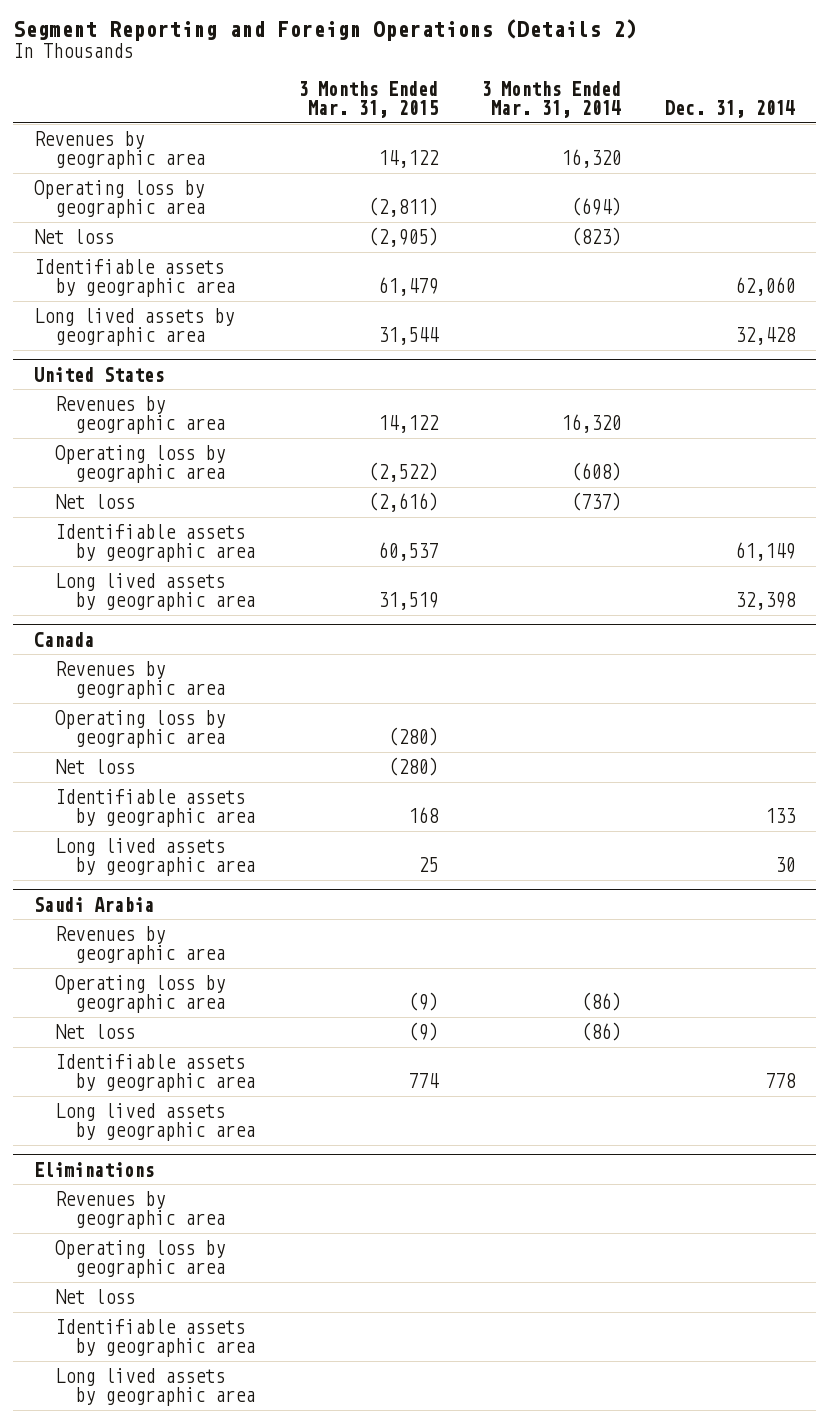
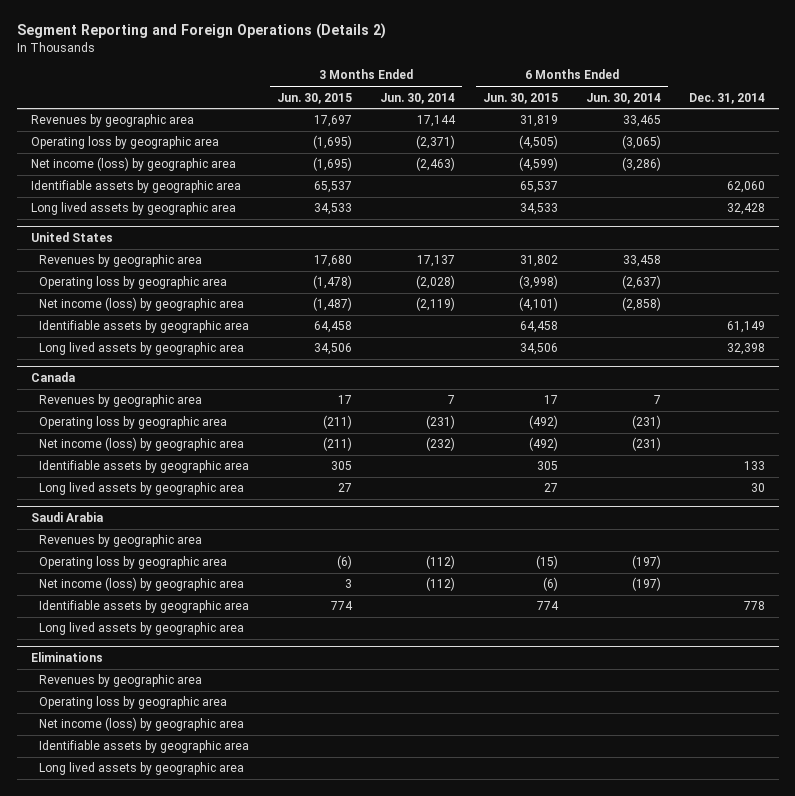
- | 3 Months Ended Mar. 31, 2015 | 3 Months Ended Mar. 31, 2014 | Dec. 31, 2014
+ | 3 Months Ended Jun. 30, 2015 | 3 Months Ended Jun. 30, 2014 | 6 Months Ended Jun. 30, 2015 | 6 Months Ended Jun. 30, 2014 | Dec. 31, 2014
- Net loss | (2,905) | (823) |
+ Net income (loss) by geographic area | (1,695) | (2,463) | (4,599) | (3,286) |
@ United States
- Net loss | (2,616) | (737) |
+ Net income (loss) by geographic area | (1,487) | (2,119) | (4,101) | (2,858) |
@ Canada
- Net loss | (280) | |
+ Net income (loss) by geographic area | (211) | (232) | (492) | (231) |
@ Saudi Arabia
- Net loss | (9) | (86) |
+ Net income (loss) by geographic area | 3 | (112) | (6) | (197) |
@ Eliminations
- Net loss
+ Net income (loss) by geographic area

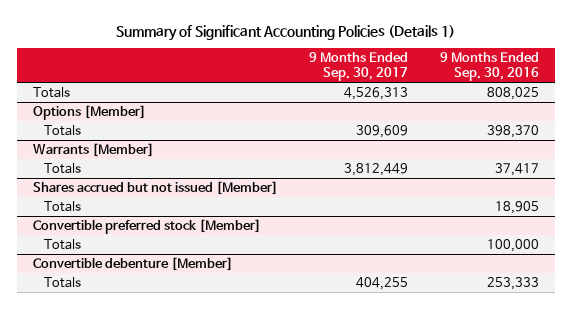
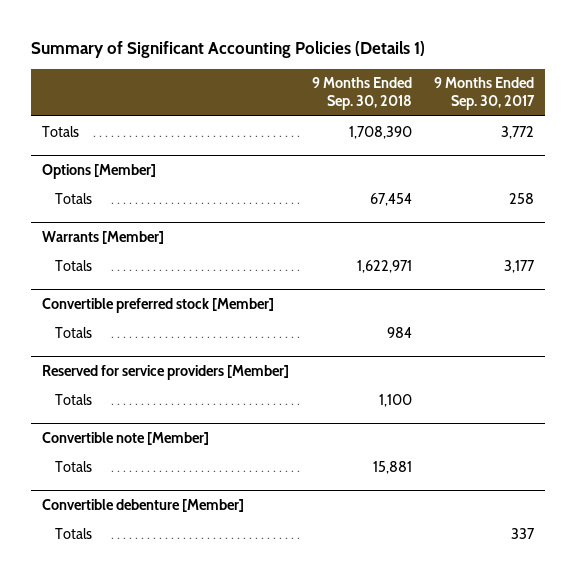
- | 9 Months Ended Sep. 30, 2017 | 9 Months Ended Sep. 30, 2016
+ | 9 Months Ended Sep. 30, 2018 | 9 Months Ended Sep. 30, 2017
- Totals | 4,526,313 | 808,025
+ Totals | 1,708,390 | 3,772
@ Options [Member]
- Totals | 309,609 | 398,370
+ Totals | 67,454 | 258
@ Warrants [Member]
- Totals | 3,812,449 | 37,417
- Shares accrued but not issued [Member]
- Totals | | 18,905
@ Warrants [Member]
+ Totals | 1,622,971 | 3,177
+ Reserved for service providers [Member]
+ Totals | 1,100 |
+ Convertible note [Member]
+ Totals | 15,881 |
@ Convertible debenture [Member]
- Totals | 404,255 | 253,333
+ Totals | | 337

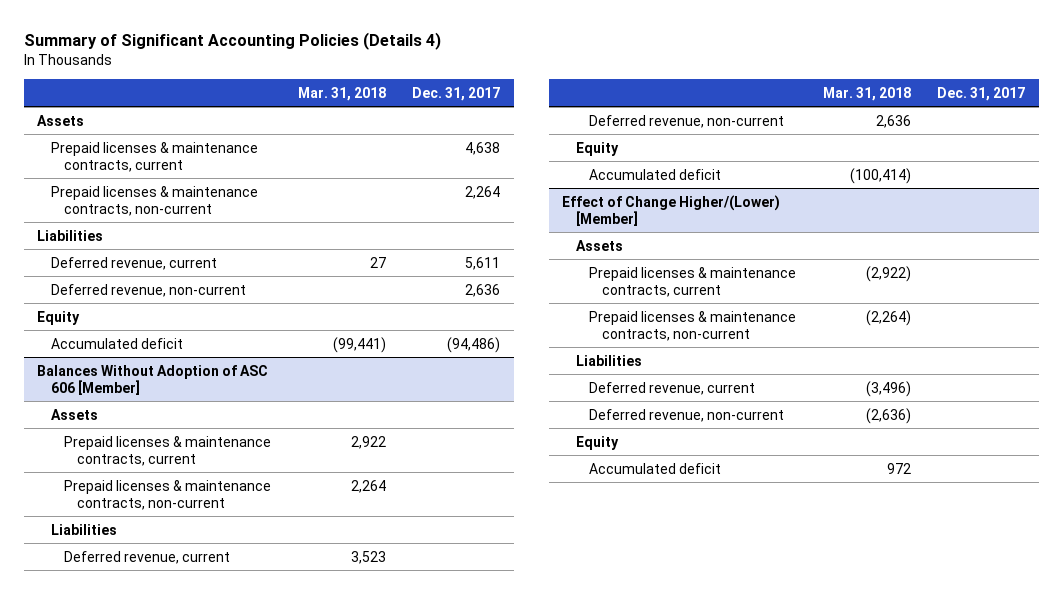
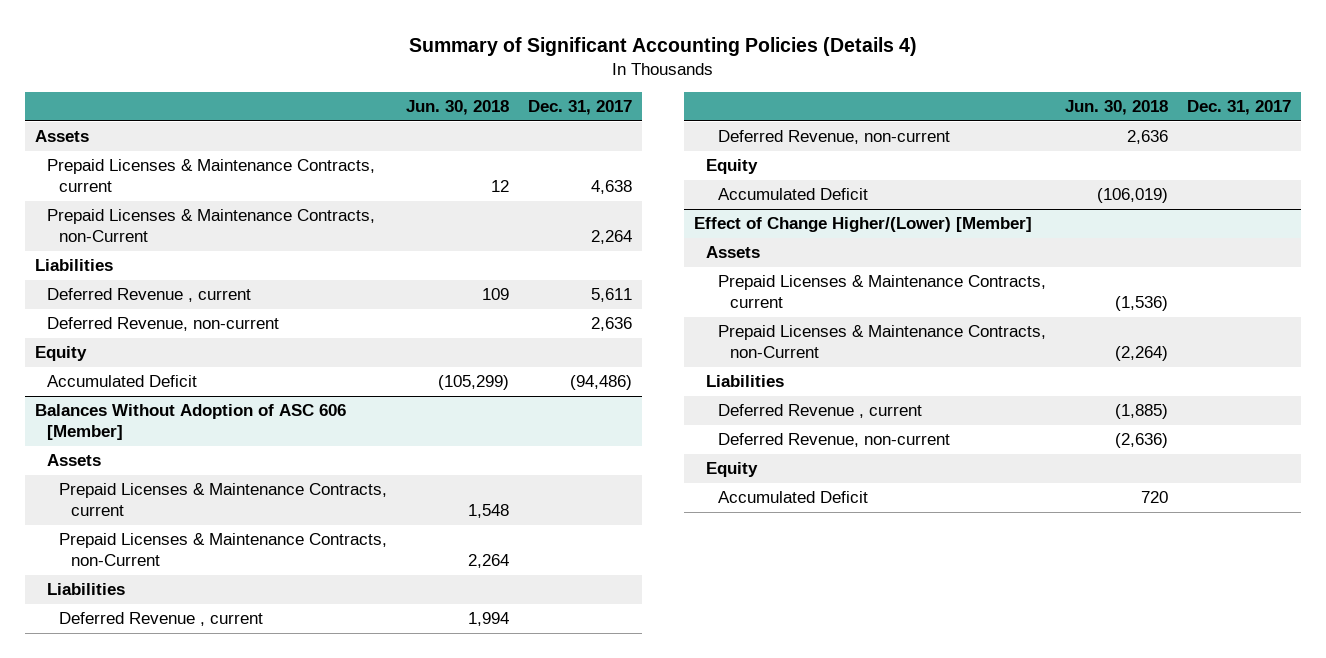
- | Mar. 31, 2018 | Dec. 31, 2017
+ | Jun. 30, 2018 | Dec. 31, 2017
- Prepaid licenses & maintenance contracts, current | | 4,638
- Prepaid licenses & maintenance contracts, non-current | | 2,264
+ Prepaid Licenses & Maintenance Contracts, current | 12 | 4,638
+ Prepaid Licenses & Maintenance Contracts, non-Current | | 2,264
- Deferred revenue, current | 27 | 5,611
- Deferred revenue, non-current | | 2,636
+ Deferred Revenue , current | 109 | 5,611
+ Deferred Revenue, non-current | | 2,636
- Accumulated deficit | (99,441) | (94,486)
+ Accumulated Deficit | (105,299) | (94,486)
@ Balances Without Adoption of ASC 606 [Member]
- Prepaid licenses & maintenance contracts, current | 2,922 |
- Prepaid licenses & maintenance contracts, non-current | 2,264 |
+ Prepaid Licenses & Maintenance Contracts, current | 1,548 |
+ Prepaid Licenses & Maintenance Contracts, non-Current | 2,264 |
- Deferred revenue, current | 3,523 |
- Deferred revenue, non-current | 2,636 |
+ Deferred Revenue , current | 1,994 |
+ Deferred Revenue, non-current | 2,636 |
- Accumulated deficit | (100,414) |
+ Accumulated Deficit | (106,019) |
@ Effect of Change Higher/(Lower) [Member]
- Prepaid licenses & maintenance contracts, current | (2,922) |
- Prepaid licenses & maintenance contracts, non-current | (2,264) |
+ Prepaid Licenses & Maintenance Contracts, current | (1,536) |
+ Prepaid Licenses & Maintenance Contracts, non-Current | (2,264) |
- Deferred revenue, current | (3,496) |
- Deferred revenue, non-current | (2,636) |
+ Deferred Revenue , current | (1,885) |
+ Deferred Revenue, non-current | (2,636) |
- Accumulated deficit | 972 |
+ Accumulated Deficit | 720 |

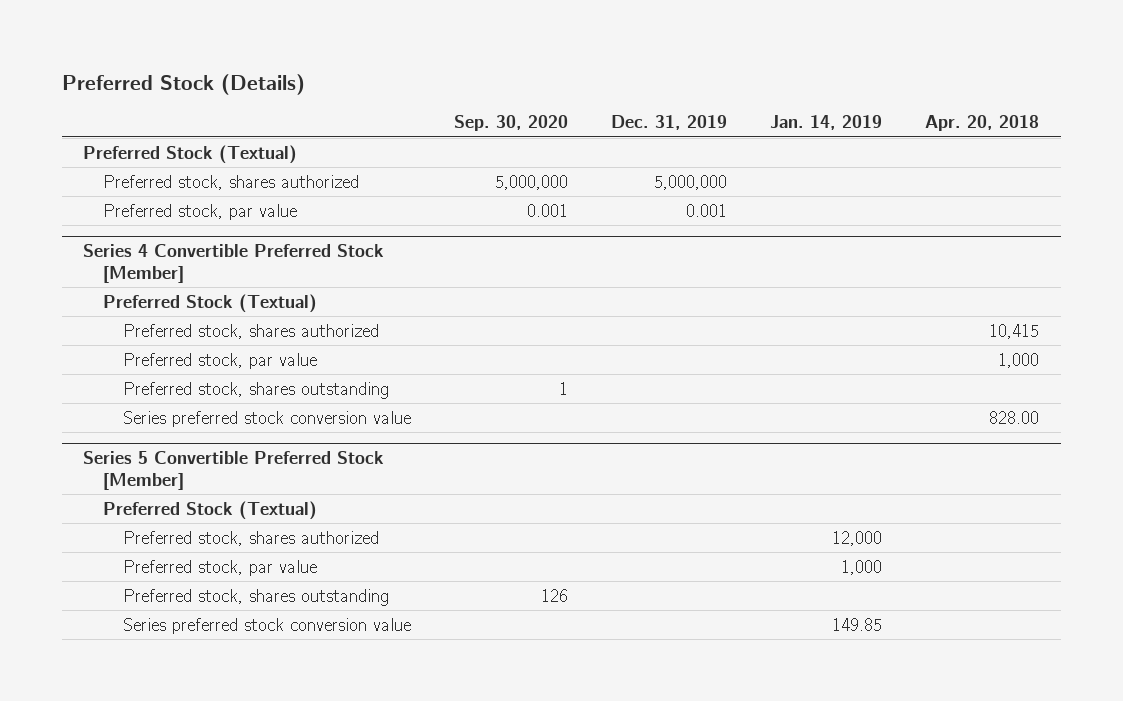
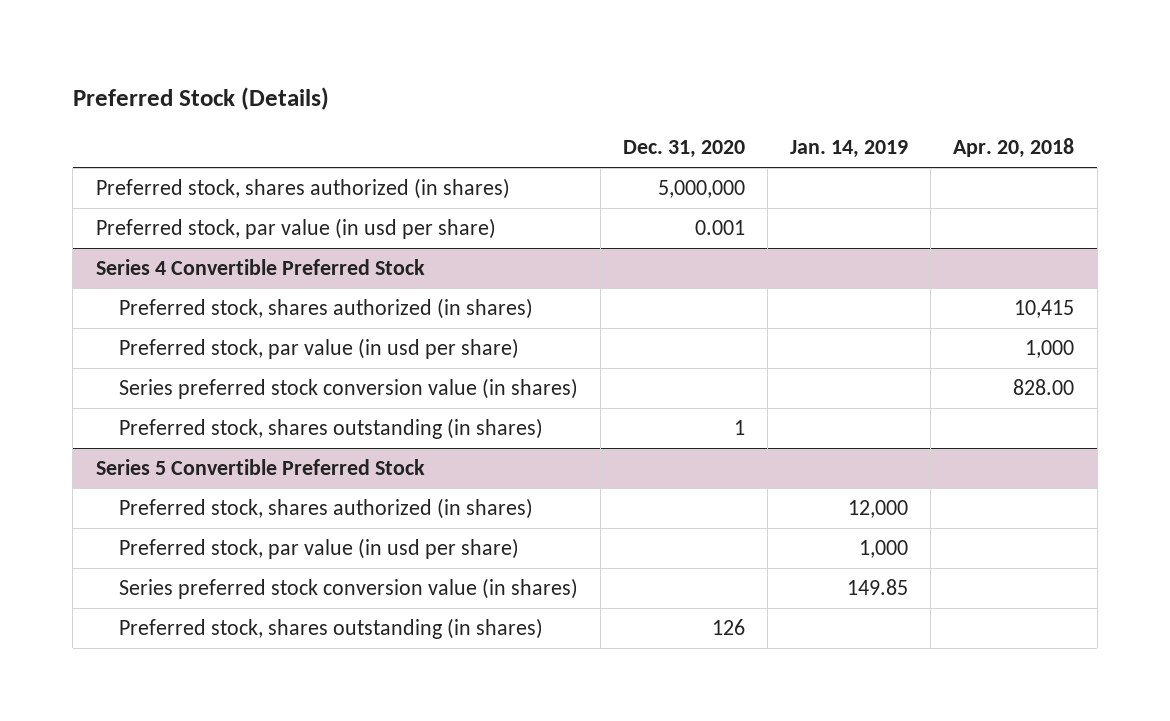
- | Sep. 30, 2020 | Dec. 31, 2019 | Jan. 14, 2019 | Apr. 20, 2018
+ | Dec. 31, 2020 | Jan. 14, 2019 | Apr. 20, 2018
- Preferred Stock (Textual)
- Preferred stock, shares authorized | 5,000,000 | 5,000,000 | |
- Preferred stock, par value | 0.001 | 0.001 | |
- Series 4 Convertible Preferred Stock [Member]
- Preferred Stock (Textual)
- Preferred stock, shares authorized | | | | 10,415
- Preferred stock, par value | | | | 1,000
- Preferred stock, shares outstanding | 1 | | |
- Series preferred stock conversion value | | | | 828.00
- Series 5 Convertible Preferred Stock [Member]
- Preferred Stock (Textual)
- Preferred stock, shares authorized | | | 12,000 |
- Preferred stock, par value | | | 1,000 |
- Preferred stock, shares outstanding | 126 | | |
- Series preferred stock conversion value | | | 149.85 |
+ Preferred stock, shares authorized (in shares) | 5,000,000 | |
+ Preferred stock, par value (in usd per share) | 0.001 | |
+ Series 4 Convertible Preferred Stock
+ Preferred stock, shares authorized (in shares) | | | 10,415
+ Preferred stock, par value (in usd per share) | | | 1,000
+ Series preferred stock conversion value (in shares) | | | 828.00
+ Preferred stock, shares outstanding (in shares) | 1 | |
+ Series 5 Convertible Preferred Stock
+ Preferred stock, shares authorized (in shares) | | 12,000 |
+ Preferred stock, par value (in usd per share) | | 1,000 |
+ Series preferred stock conversion value (in shares) | | 149.85 |
+ Preferred stock, shares outstanding (in shares) | 126 | |

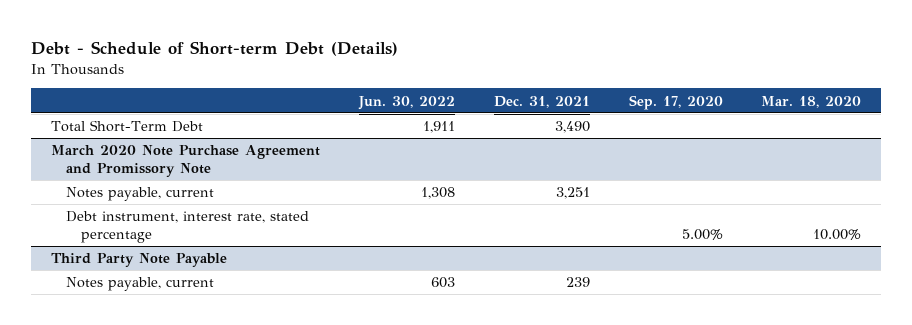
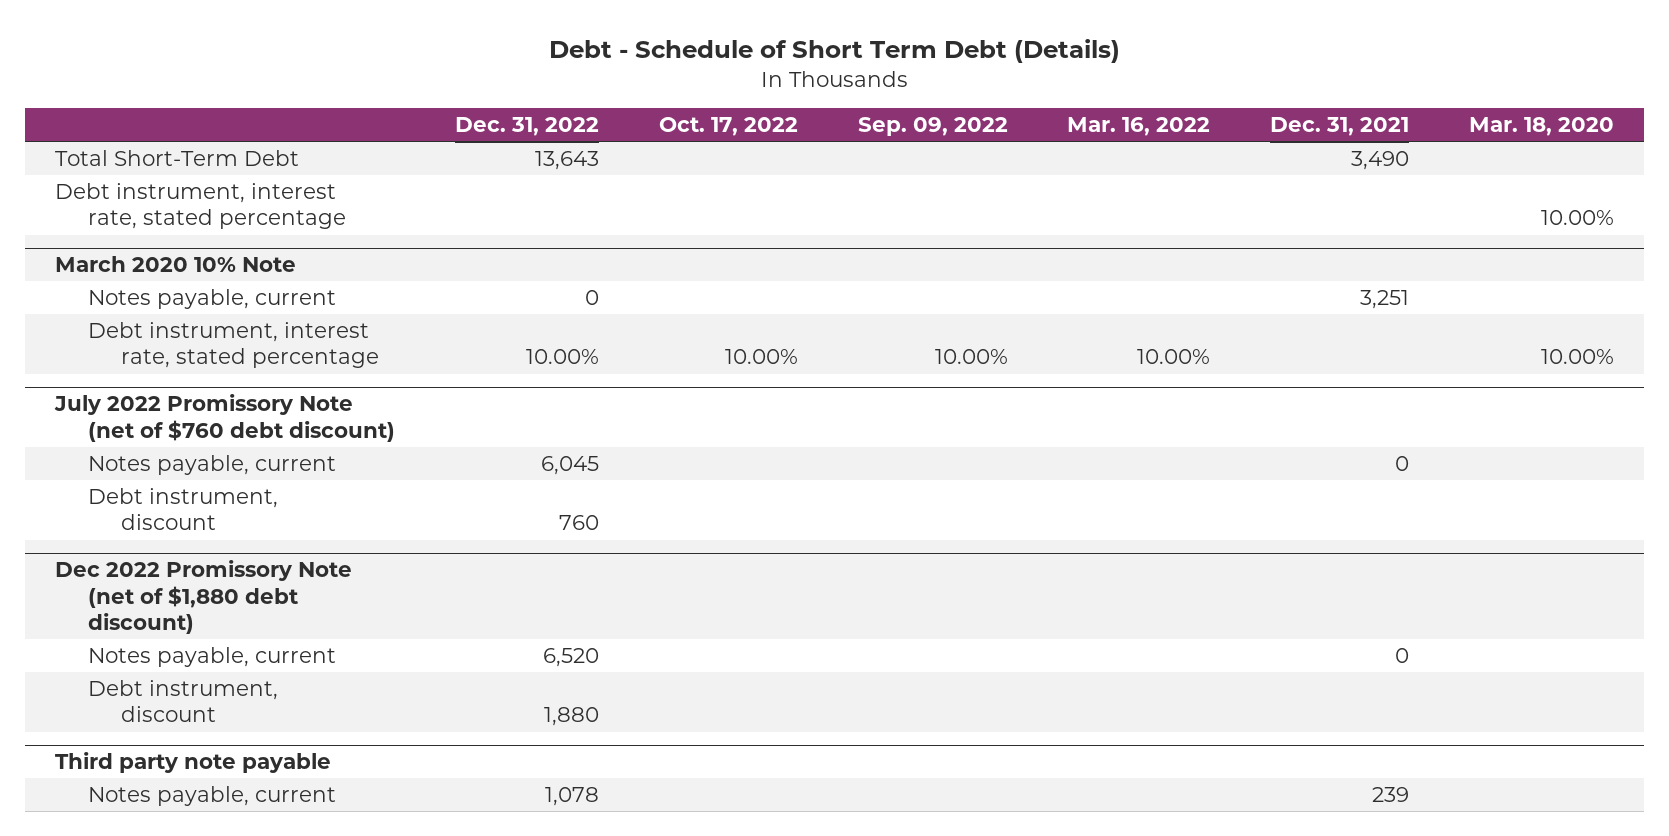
- Debt - Schedule of Short-term Debt (Details)
+ Debt - Schedule of Short Term Debt (Details)
- | Jun. 30, 2022 | Dec. 31, 2021 | Sep. 17, 2020 | Mar. 18, 2020
+ | Dec. 31, 2022 | Oct. 17, 2022 | Sep. 09, 2022 | Mar. 16, 2022 | Dec. 31, 2021 | Mar. 18, 2020
- March 2020 Note Purchase Agreement and Promissory Note
+ Debt instrument, interest rate, stated percentage | | | | | | 10.00%
+ March 2020 10% Note
- Third Party Note Payable
+ July 2022 Promissory Note (net of $760 debt discount)
+ Notes payable, current | 6,045 | | | | 0 |
+ Debt instrument, discount | 760 | | | | |
+ Dec 2022 Promissory Note (net of $1,880 debt discount)
+ Notes payable, current | 6,520 | | | | 0 |
+ Debt instrument, discount | 1,880 | | | | |
+ Third party note payable

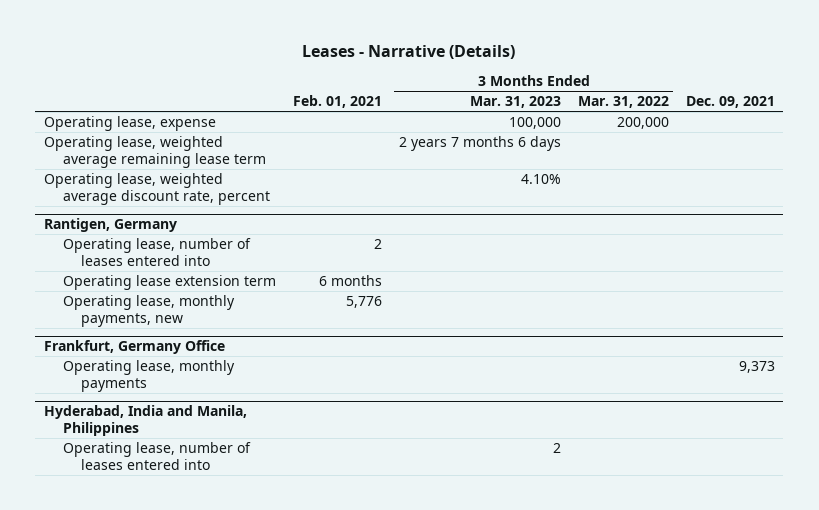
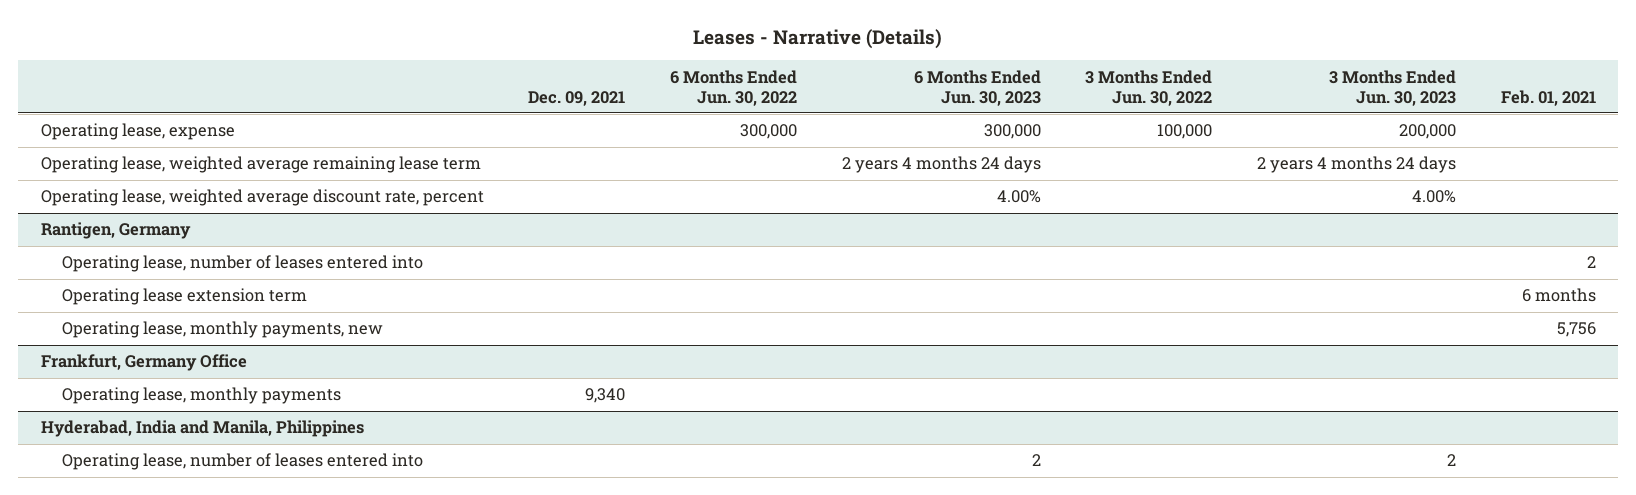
- | Feb. 01, 2021 | 3 Months Ended Mar. 31, 2023 | 3 Months Ended Mar. 31, 2022 | Dec. 09, 2021
+ | Dec. 09, 2021 | 6 Months Ended Jun. 30, 2022 | 6 Months Ended Jun. 30, 2023 | 3 Months Ended Jun. 30, 2022 | 3 Months Ended Jun. 30, 2023 | Feb. 01, 2021
@ Rantigen, Germany
- Operating lease, monthly payments, new | 5,776 | | |
+ Operating lease, monthly payments, new | | | | | | 5,756
@ Frankfurt, Germany Office
- Operating lease, monthly payments | | | | 9,373
+ Operating lease, monthly payments | 9,340 | | | | |

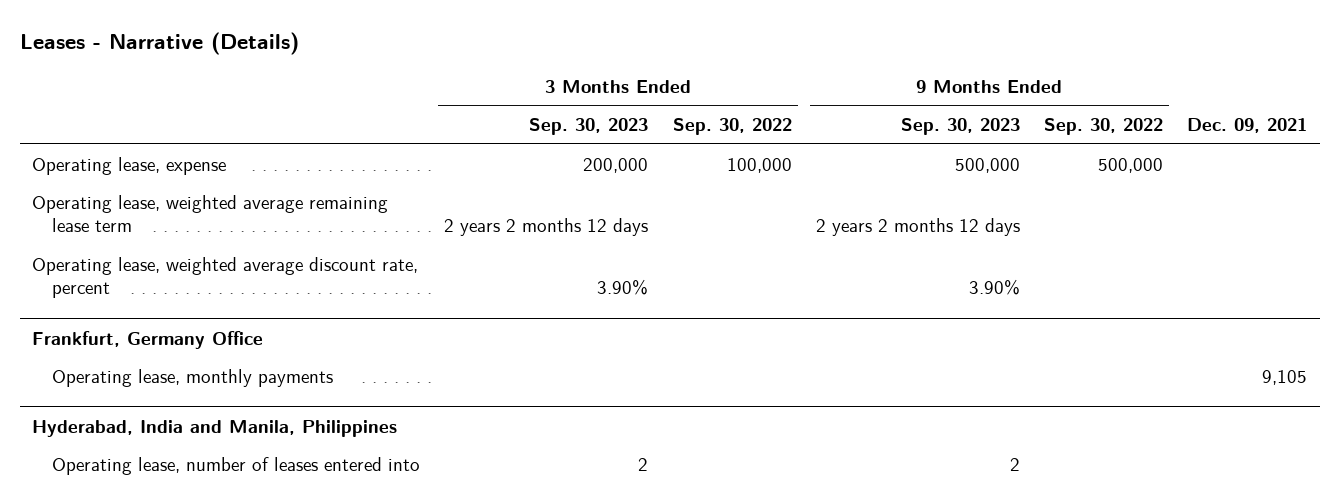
- | Dec. 09, 2021 | 6 Months Ended Jun. 30, 2022 | 6 Months Ended Jun. 30, 2023 | 3 Months Ended Jun. 30, 2022 | 3 Months Ended Jun. 30, 2023 | Feb. 01, 2021
+ | 3 Months Ended Sep. 30, 2023 | 3 Months Ended Sep. 30, 2022 | 9 Months Ended Sep. 30, 2023 | 9 Months Ended Sep. 30, 2022 | Dec. 09, 2021
- Rantigen, Germany
- Operating lease, number of leases entered into | | | | | | 2
- Operating lease extension term | | | | | | 6 months
- Operating lease, monthly payments, new | | | | | | 5,756
@ Frankfurt, Germany Office
- Operating lease, monthly payments | 9,340 | | | | |
+ Operating lease, monthly payments | | | | | 9,105

